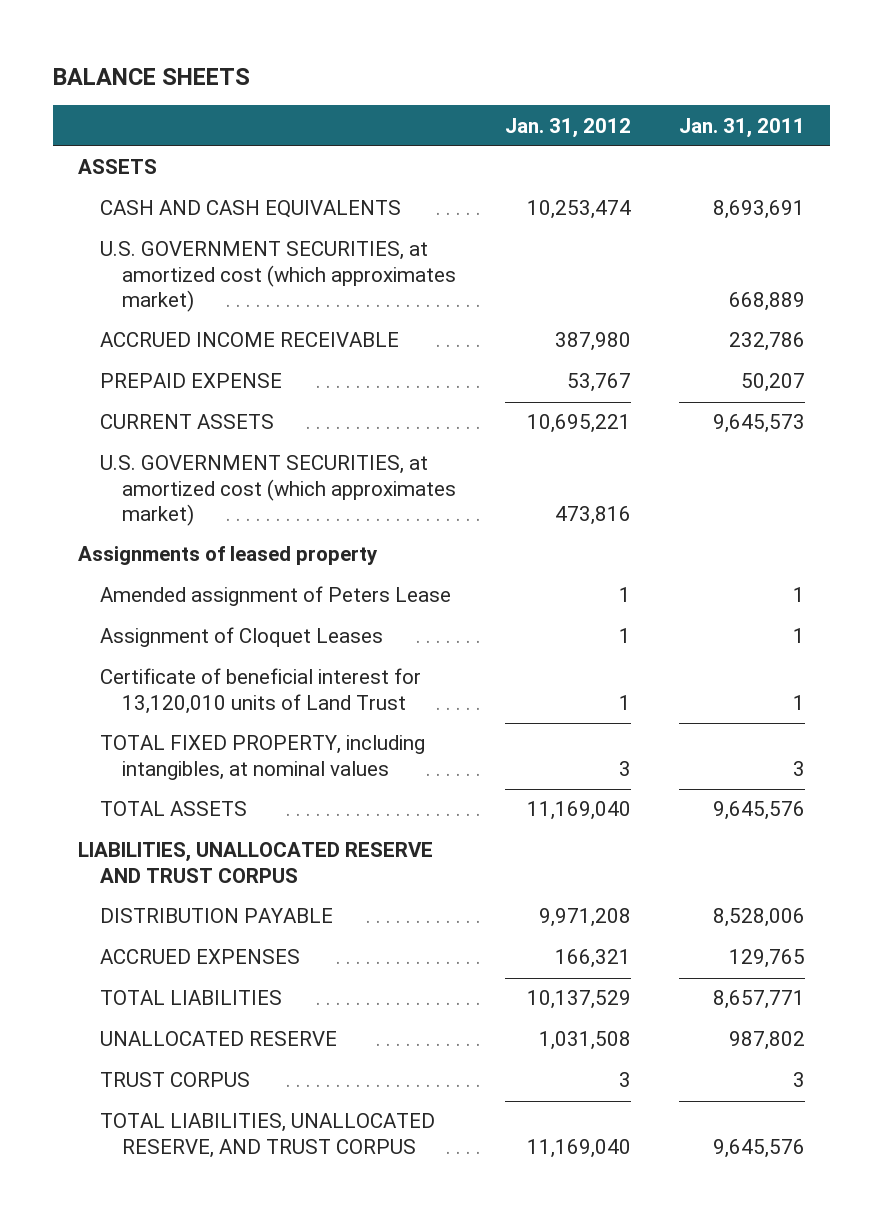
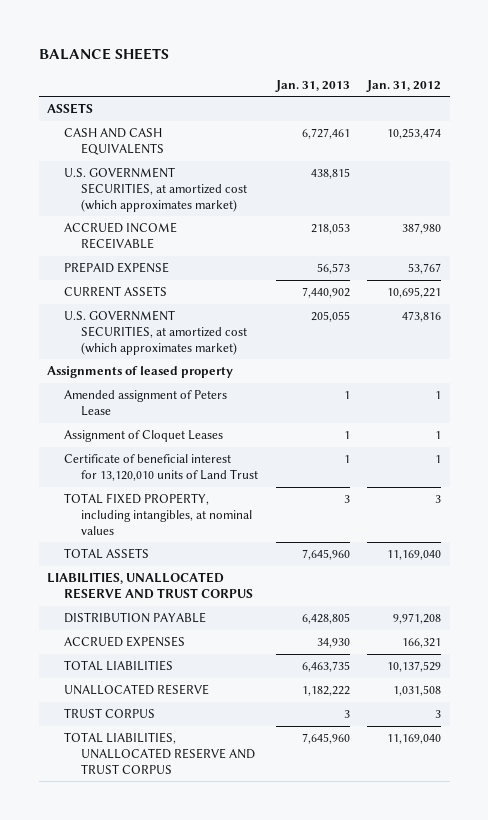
- | Jan. 31, 2012 | Jan. 31, 2011
+ | Jan. 31, 2013 | Jan. 31, 2012
- TOTAL LIABILITIES, UNALLOCATED RESERVE, AND TRUST CORPUS | 11,169,040 | 9,645,576
+ TOTAL LIABILITIES, UNALLOCATED RESERVE AND TRUST CORPUS | 7,645,960 | 11,169,040

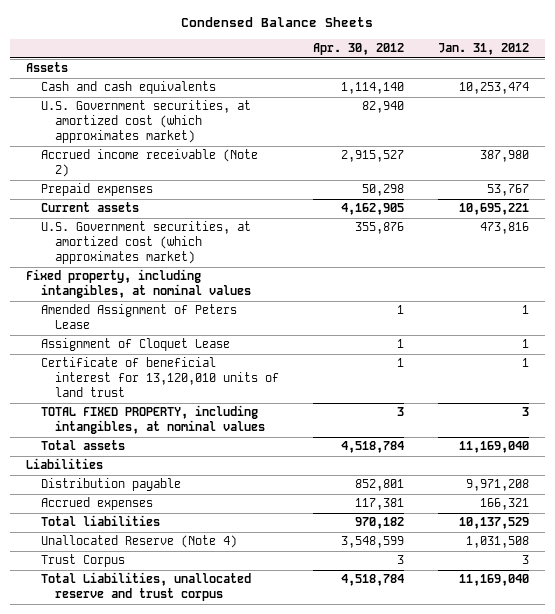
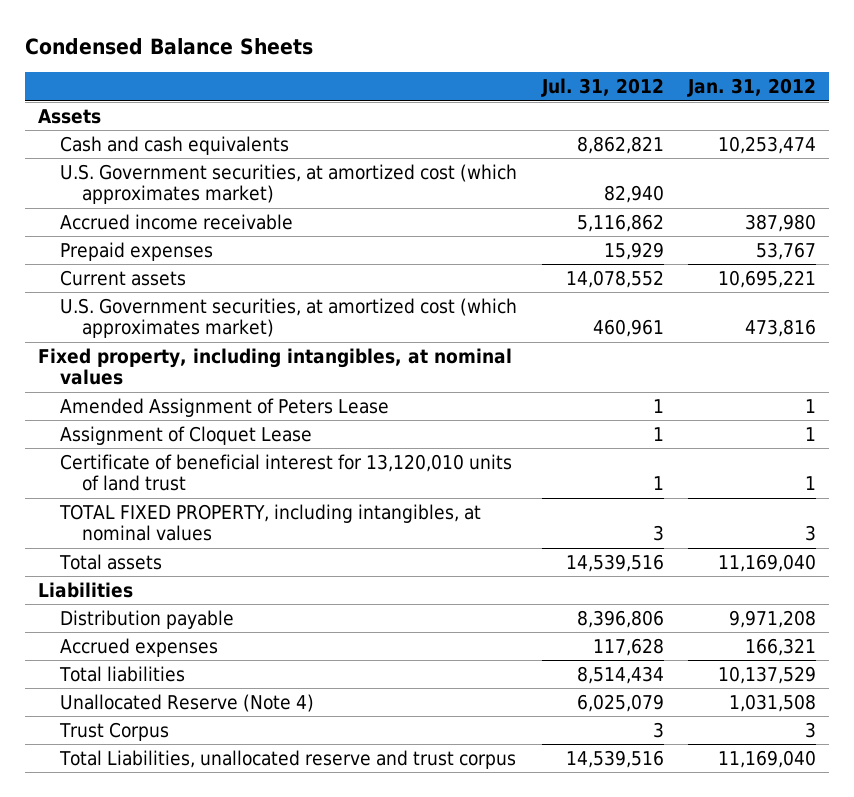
- | Apr. 30, 2012 | Jan. 31, 2012
+ | Jul. 31, 2012 | Jan. 31, 2012
- Accrued income receivable (Note 2) | 2,915,527 | 387,980
+ Accrued income receivable | 5,116,862 | 387,980

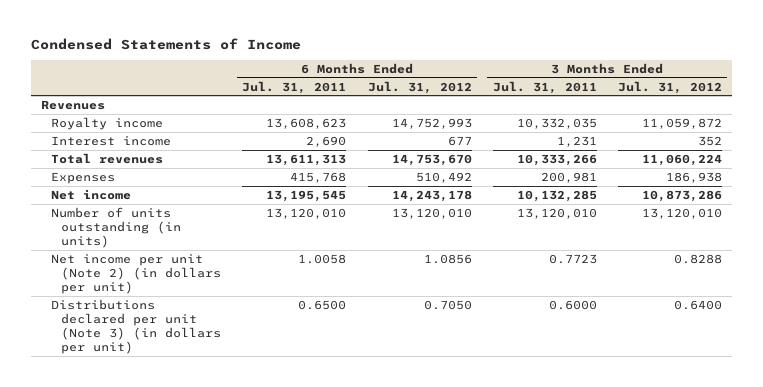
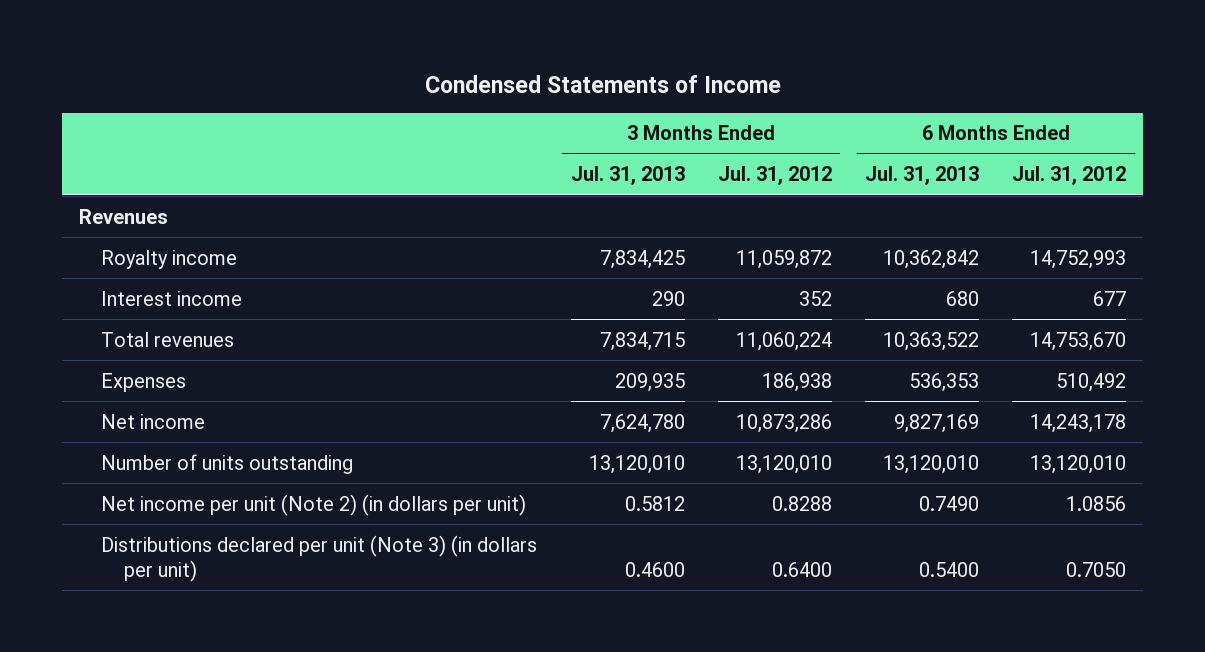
- | 6 Months Ended Jul. 31, 2011 | 6 Months Ended Jul. 31, 2012 | 3 Months Ended Jul. 31, 2011 | 3 Months Ended Jul. 31, 2012
+ | 3 Months Ended Jul. 31, 2013 | 3 Months Ended Jul. 31, 2012 | 6 Months Ended Jul. 31, 2013 | 6 Months Ended Jul. 31, 2012
- Number of units outstanding (in units) | 13,120,010 | 13,120,010 | 13,120,010 | 13,120,010
+ Number of units outstanding | 13,120,010 | 13,120,010 | 13,120,010 | 13,120,010

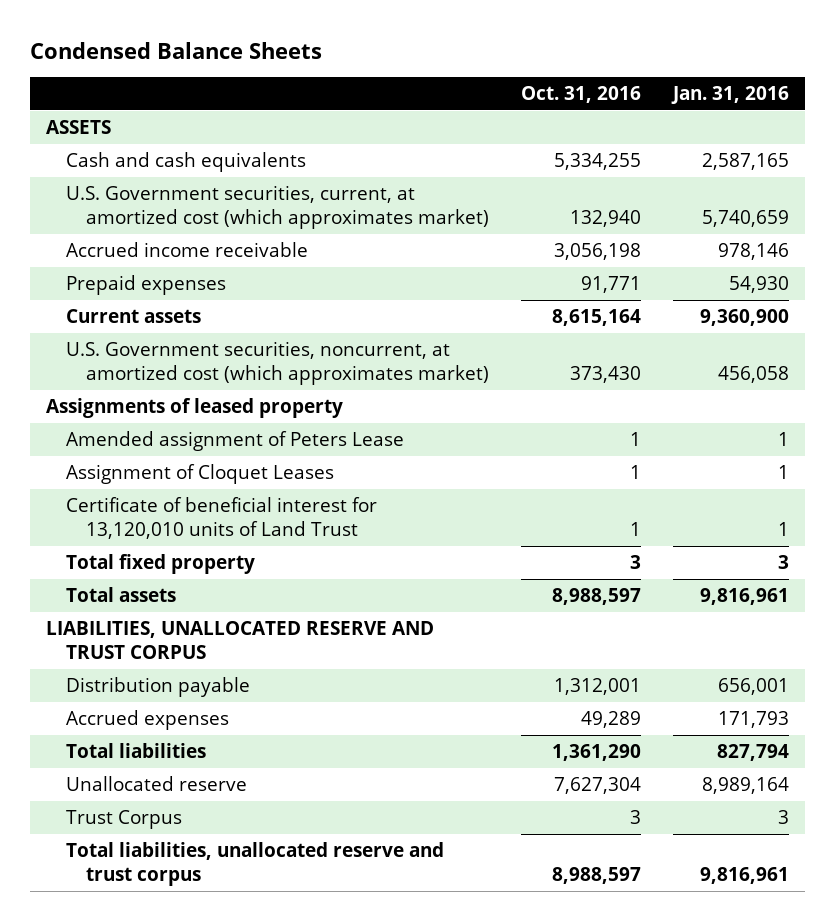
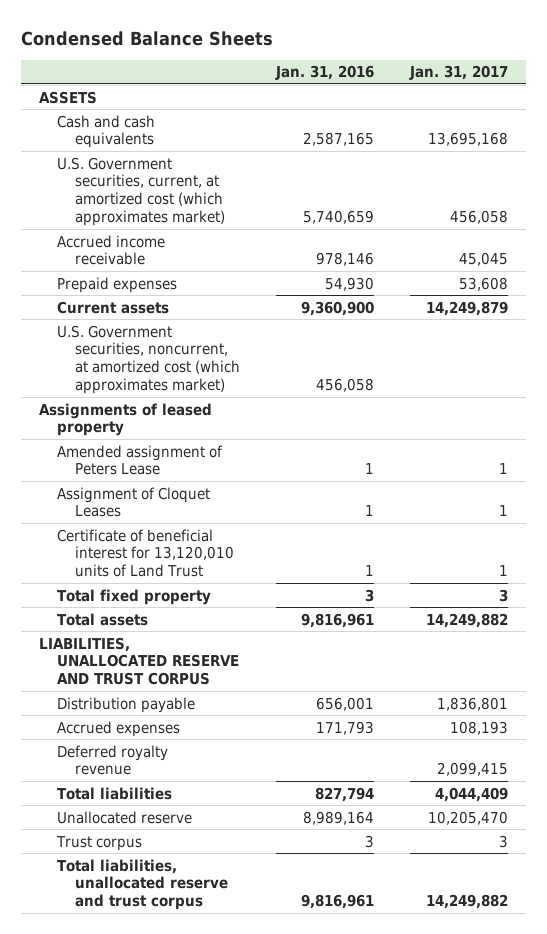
- | Oct. 31, 2016 | Jan. 31, 2016
+ | Jan. 31, 2016 | Jan. 31, 2017
+ Deferred royalty revenue | | 2,099,415
- Trust Corpus | 3 | 3
+ Trust corpus | 3 | 3

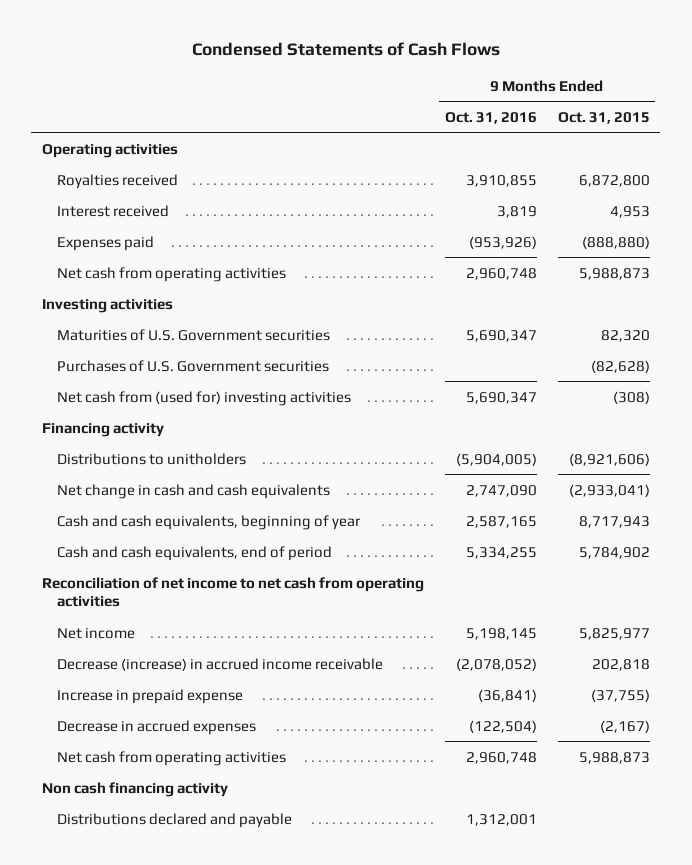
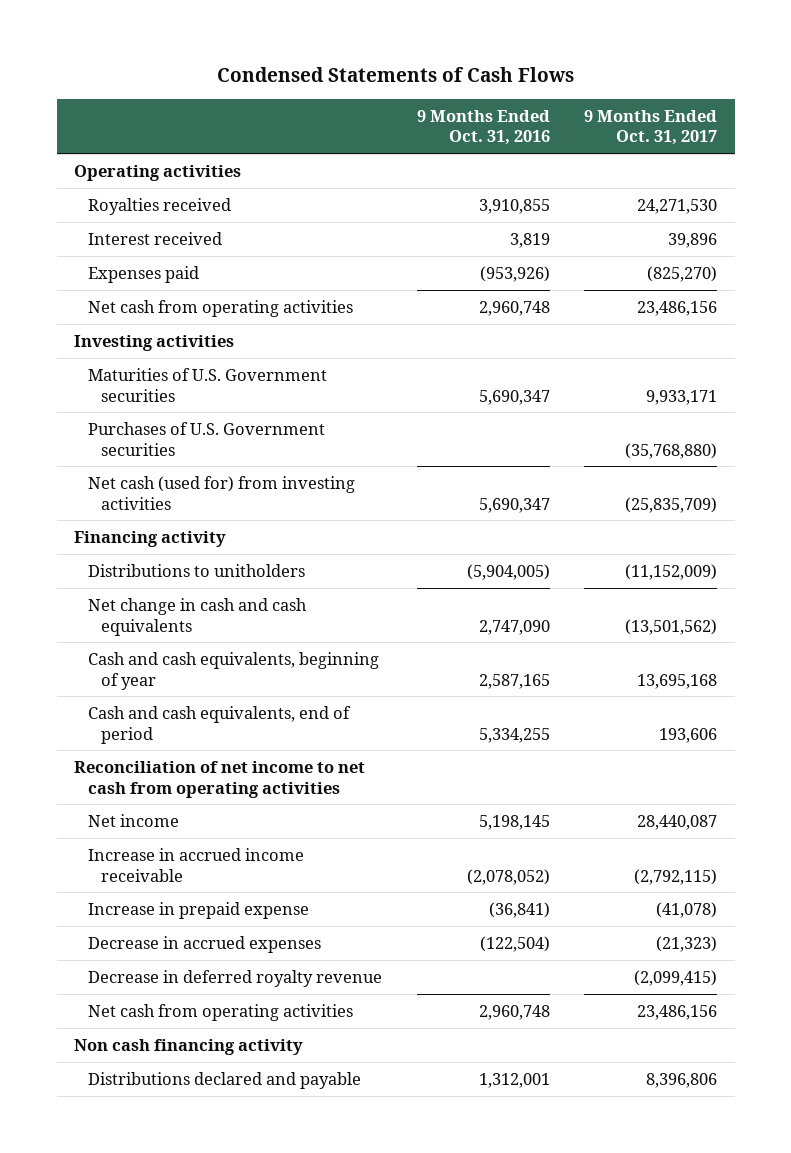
- | 9 Months Ended Oct. 31, 2016 | 9 Months Ended Oct. 31, 2015
+ | 9 Months Ended Oct. 31, 2016 | 9 Months Ended Oct. 31, 2017
- Net cash from (used for) investing activities | 5,690,347 | (308)
+ Net cash (used for) from investing activities | 5,690,347 | (25,835,709)
- Decrease (increase) in accrued income receivable | (2,078,052) | 202,818
+ Increase in accrued income receivable | (2,078,052) | (2,792,115)
+ Decrease in deferred royalty revenue | | (2,099,415)

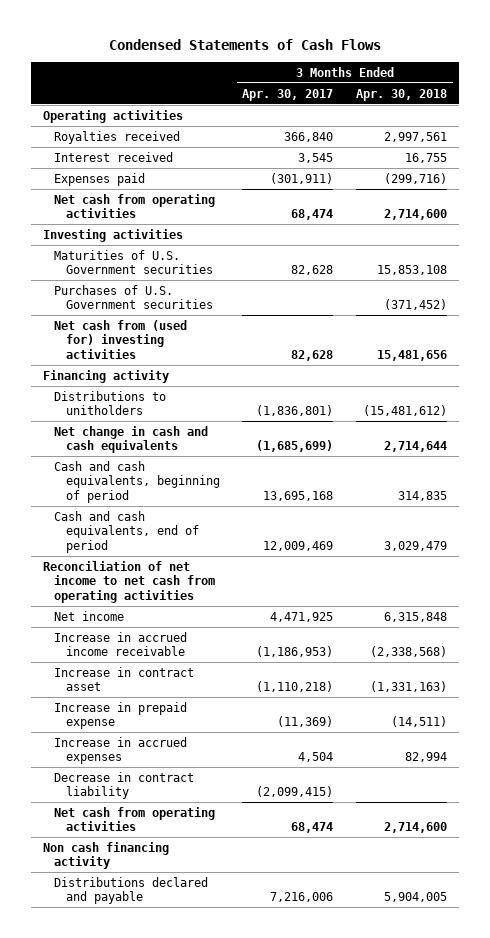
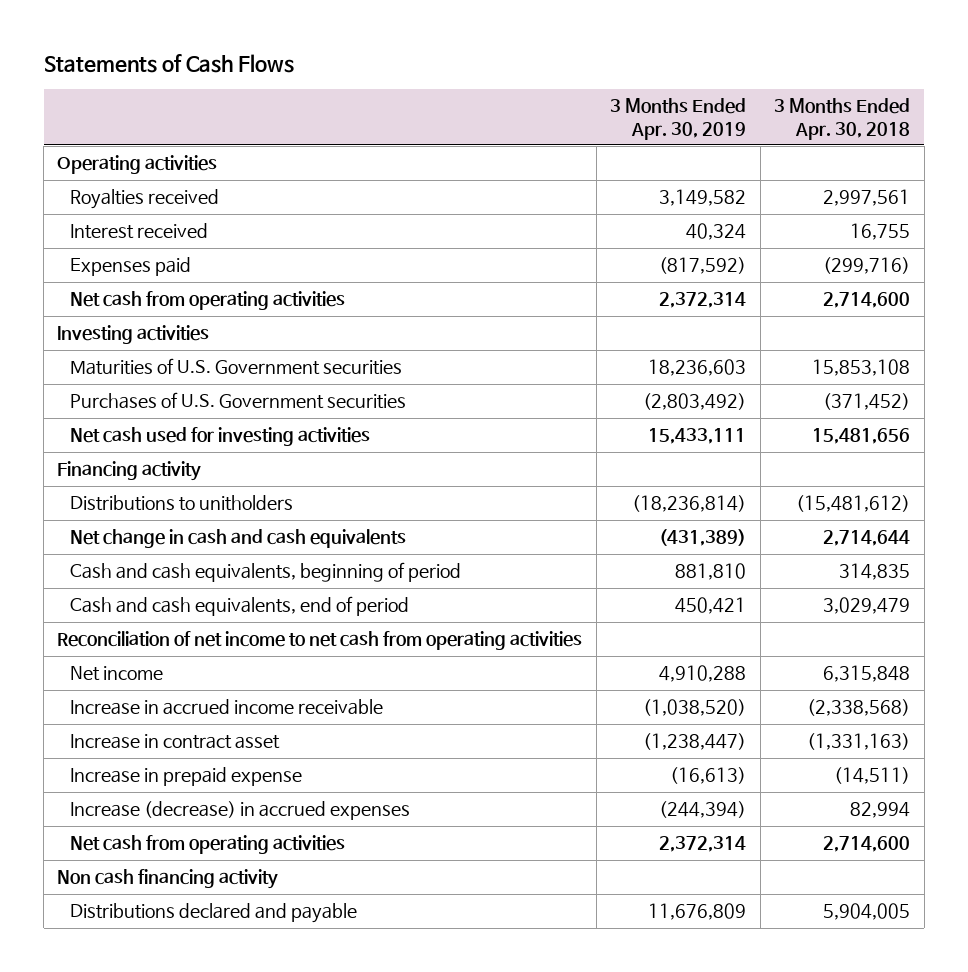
- Condensed Statements of Cash Flows
+ Statements of Cash Flows
- | 3 Months Ended Apr. 30, 2017 | 3 Months Ended Apr. 30, 2018
+ | 3 Months Ended Apr. 30, 2019 | 3 Months Ended Apr. 30, 2018
- Net cash from (used for) investing activities | 82,628 | 15,481,656
+ Net cash used for investing activities | 15,433,111 | 15,481,656
- Increase in accrued expenses | 4,504 | 82,994
- Decrease in contract liability | (2,099,415) |
+ Increase (decrease) in accrued expenses | (244,394) | 82,994

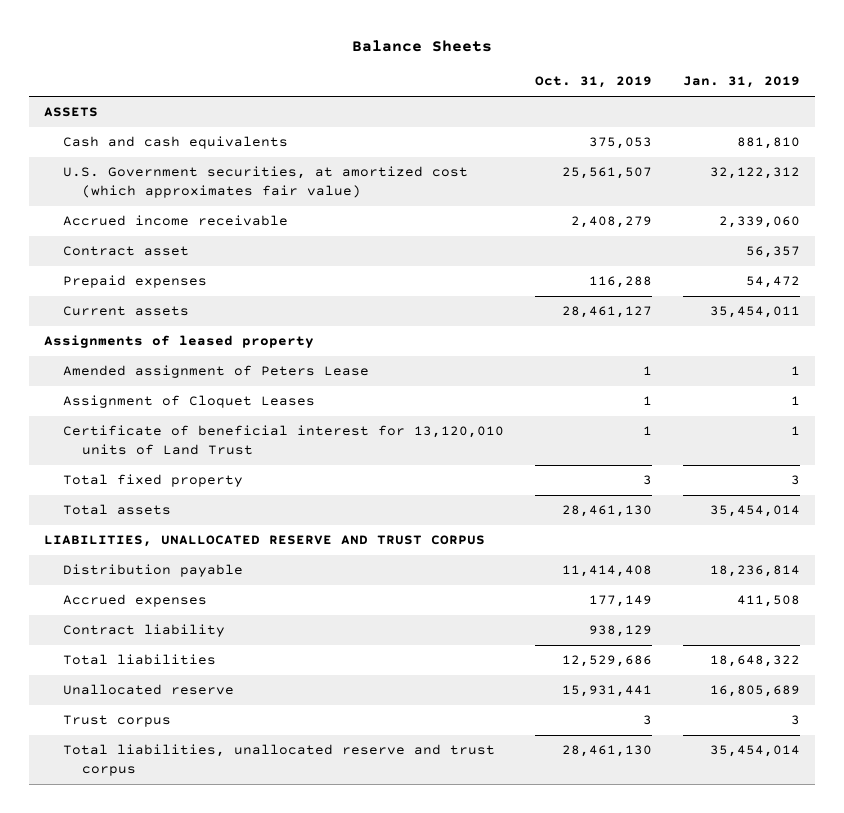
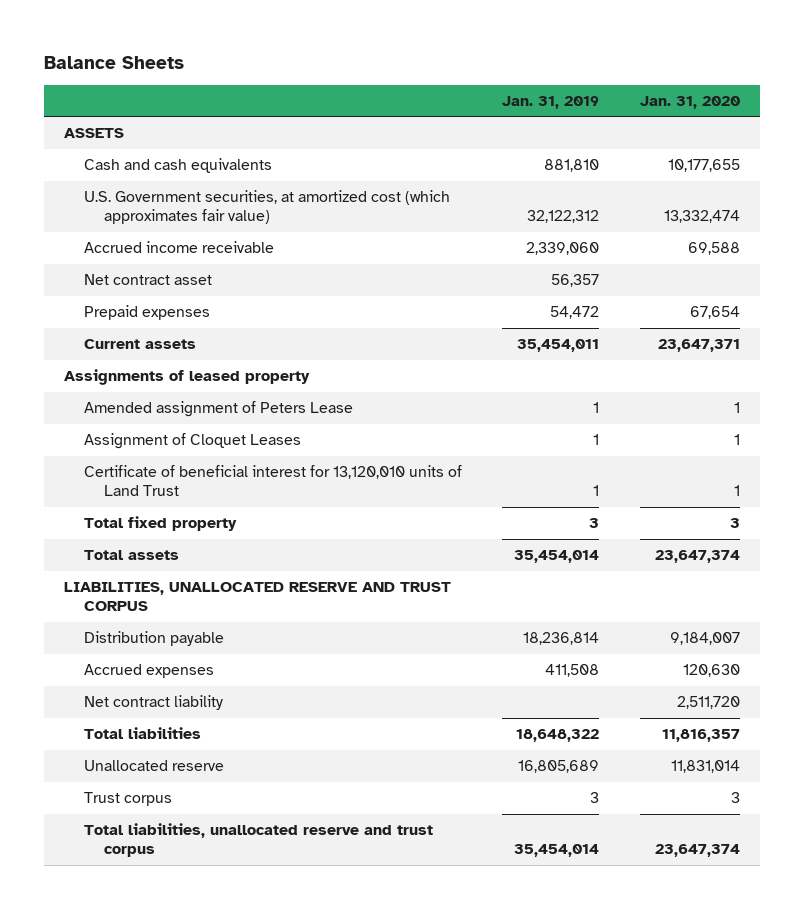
- | Oct. 31, 2019 | Jan. 31, 2019
+ | Jan. 31, 2019 | Jan. 31, 2020
- Contract asset | | 56,357
+ Net contract asset | 56,357 |
- Contract liability | 938,129 |
+ Net contract liability | | 2,511,720

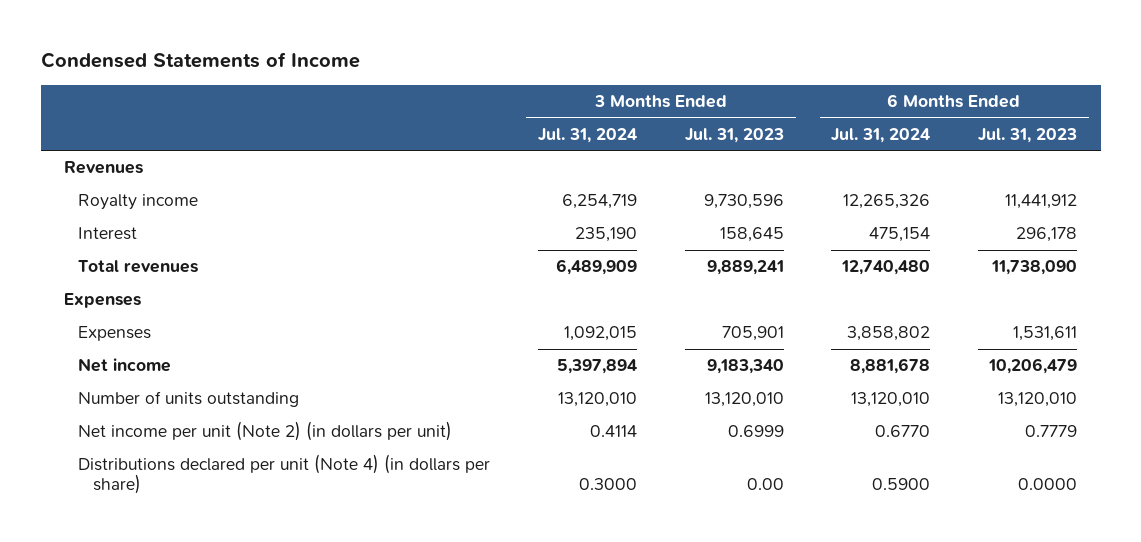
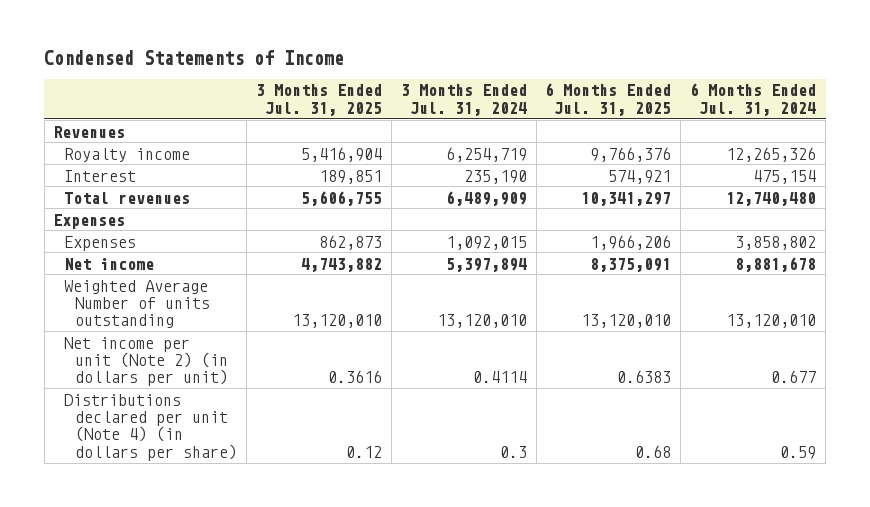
- | 3 Months Ended Jul. 31, 2024 | 3 Months Ended Jul. 31, 2023 | 6 Months Ended Jul. 31, 2024 | 6 Months Ended Jul. 31, 2023
+ | 3 Months Ended Jul. 31, 2025 | 3 Months Ended Jul. 31, 2024 | 6 Months Ended Jul. 31, 2025 | 6 Months Ended Jul. 31, 2024
- Number of units outstanding | 13,120,010 | 13,120,010 | 13,120,010 | 13,120,010
- Net income per unit (Note 2) (in dollars per unit) | 0.4114 | 0.6999 | 0.6770 | 0.7779
- Distributions declared per unit (Note 4) (in dollars per share) | 0.3000 | 0.00 | 0.5900 | 0.0000
+ Weighted Average Number of units outstanding | 13,120,010 | 13,120,010 | 13,120,010 | 13,120,010
+ Net income per unit (Note 2) (in dollars per unit) | 0.3616 | 0.4114 | 0.6383 | 0.677
+ Distributions declared per unit (Note 4) (in dollars per share) | 0.12 | 0.3 | 0.68 | 0.59

